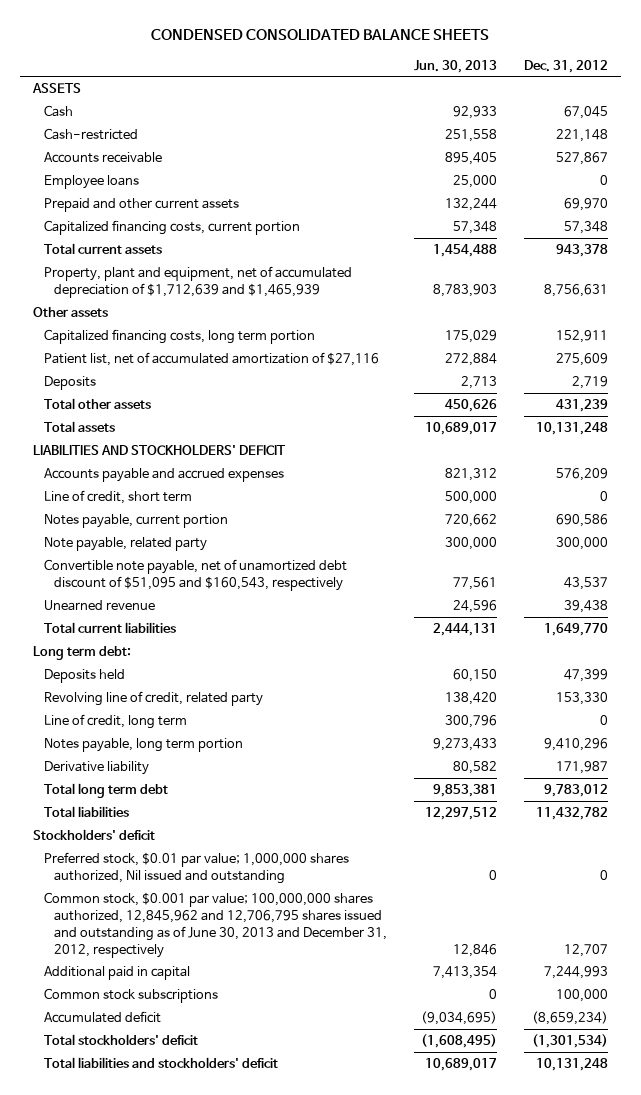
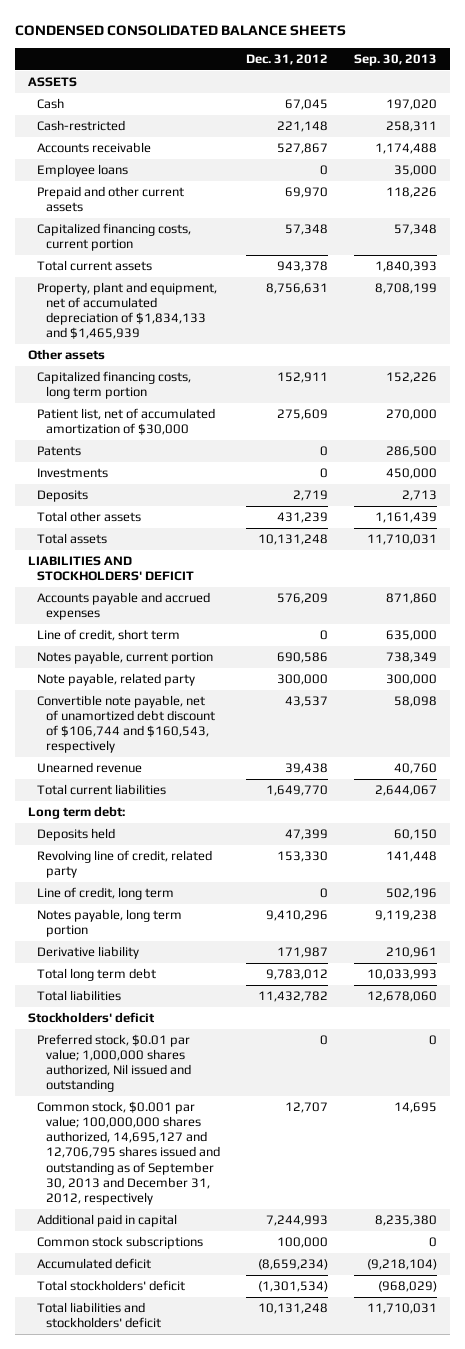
- | Jun. 30, 2013 | Dec. 31, 2012
+ | Dec. 31, 2012 | Sep. 30, 2013
- Property, plant and equipment, net of accumulated depreciation of $1,712,639 and $1,465,939 | 8,783,903 | 8,756,631
+ Property, plant and equipment, net of accumulated depreciation of $1,834,133 and $1,465,939 | 8,756,631 | 8,708,199
- Patient list, net of accumulated amortization of $27,116 | 272,884 | 275,609
+ Patient list, net of accumulated amortization of $30,000 | 275,609 | 270,000
+ Patents | 0 | 286,500
+ Investments | 0 | 450,000
- Convertible note payable, net of unamortized debt discount of $51,095 and $160,543, respectively | 77,561 | 43,537
+ Convertible note payable, net of unamortized debt discount of $106,744 and $160,543, respectively | 43,537 | 58,098
- Common stock, $0.001 par value; 100,000,000 shares authorized, 12,845,962 and 12,706,795 shares issued and outstanding as of June 30, 2013 and December 31, 2012, respectively | 12,846 | 12,707
+ Common stock, $0.001 par value; 100,000,000 shares authorized, 14,695,127 and 12,706,795 shares issued and outstanding as of September 30, 2013 and December 31, 2012, respectively | 12,707 | 14,695

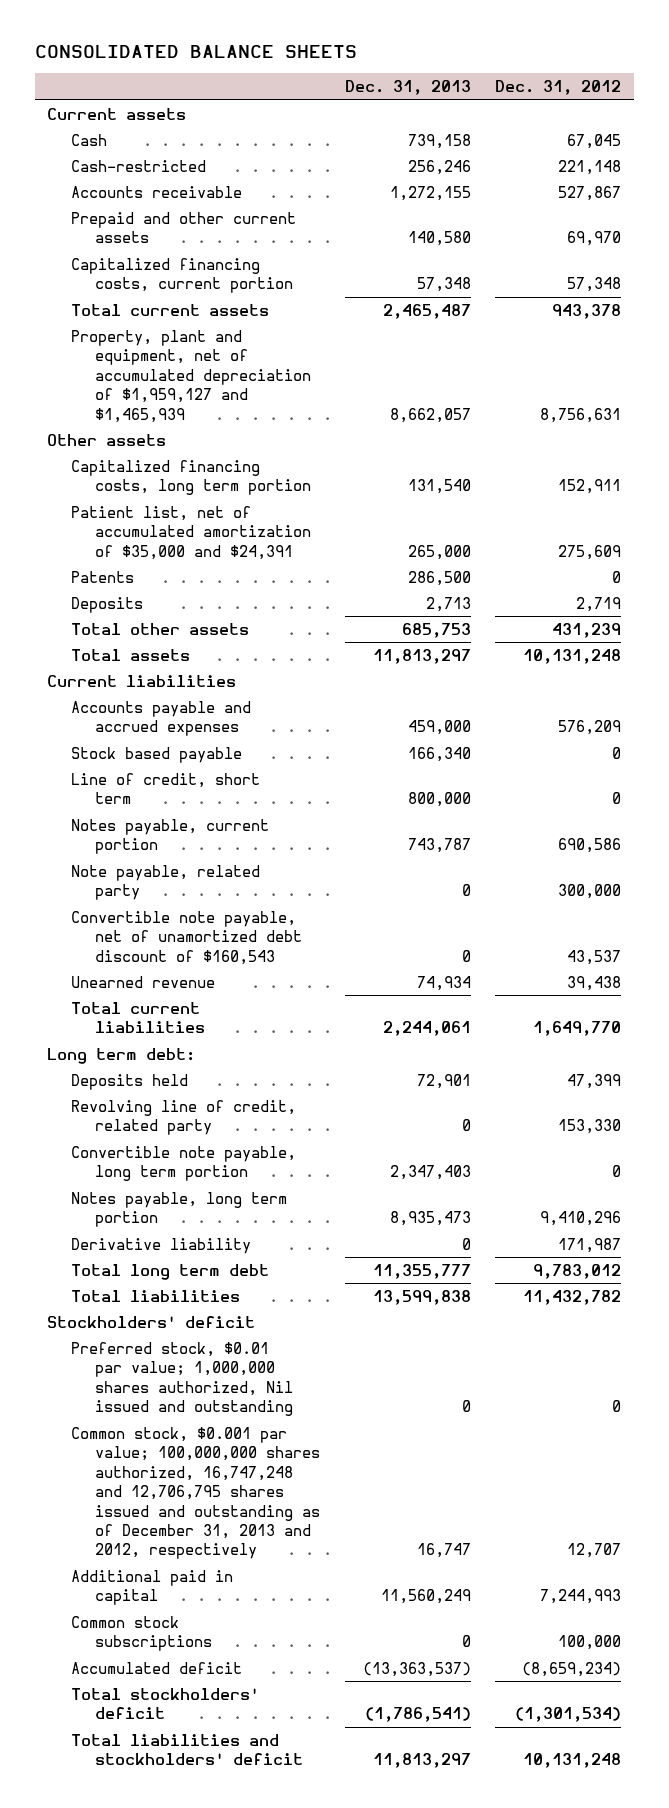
- CONDENSED CONSOLIDATED BALANCE SHEETS
+ CONSOLIDATED BALANCE SHEETS
- | Dec. 31, 2012 | Sep. 30, 2013
+ | Dec. 31, 2013 | Dec. 31, 2012
- ASSETS
+ Current assets
- Employee loans | 0 | 35,000
- Property, plant and equipment, net of accumulated depreciation of $1,834,133 and $1,465,939 | 8,756,631 | 8,708,199
+ Property, plant and equipment, net of accumulated depreciation of $1,959,127 and $1,465,939 | 8,662,057 | 8,756,631
- Patient list, net of accumulated amortization of $30,000 | 275,609 | 270,000
+ Patient list, net of accumulated amortization of $35,000 and $24,391 | 265,000 | 275,609
- Investments | 0 | 450,000
- LIABILITIES AND STOCKHOLDERS' DEFICIT
+ Current liabilities
+ Stock based payable | 166,340 | 0
- Convertible note payable, net of unamortized debt discount of $106,744 and $160,543, respectively | 43,537 | 58,098
+ Convertible note payable, net of unamortized debt discount of $160,543 | 0 | 43,537
- Line of credit, long term | 0 | 502,196
+ Convertible note payable, long term portion | 2,347,403 | 0
- Common stock, $0.001 par value; 100,000,000 shares authorized, 14,695,127 and 12,706,795 shares issued and outstanding as of September 30, 2013 and December 31, 2012, respectively | 12,707 | 14,695
+ Common stock, $0.001 par value; 100,000,000 shares authorized, 16,747,248 and 12,706,795 shares issued and outstanding as of December 31, 2013 and 2012, respectively | 16,747 | 12,707

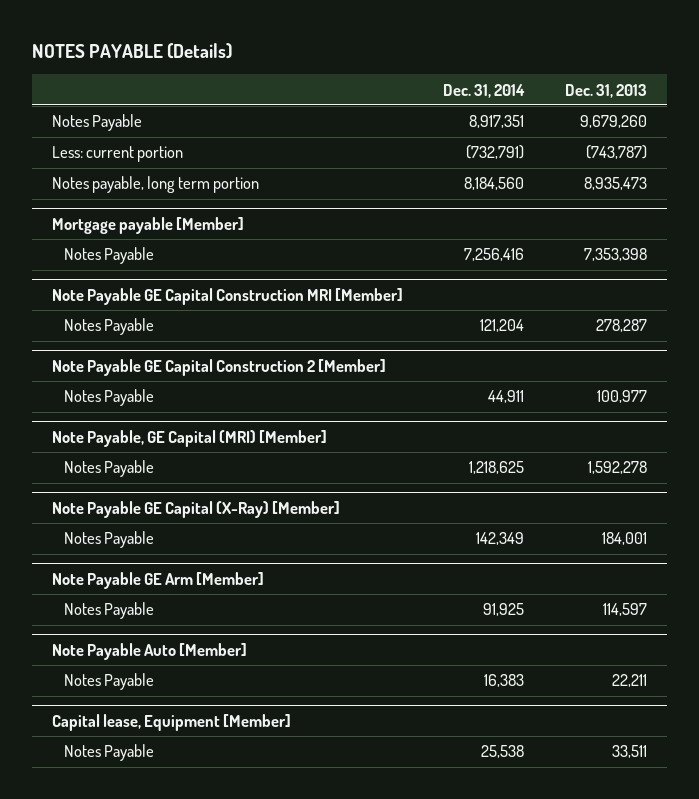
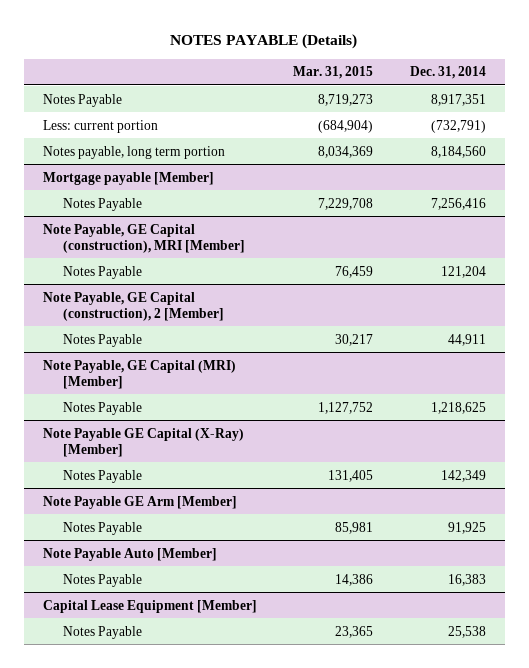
- | Dec. 31, 2014 | Dec. 31, 2013
+ | Mar. 31, 2015 | Dec. 31, 2014
- Note Payable GE Capital Construction MRI [Member]
+ Note Payable, GE Capital (construction), MRI [Member]
- Note Payable GE Capital Construction 2 [Member]
+ Note Payable, GE Capital (construction), 2 [Member]
- Capital lease, Equipment [Member]
+ Capital Lease Equipment [Member]

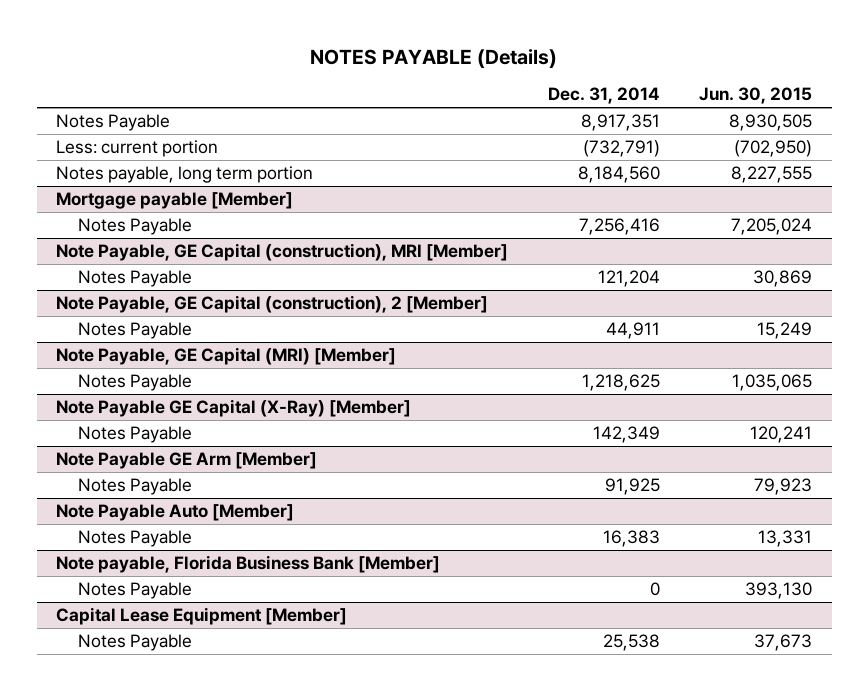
- | Mar. 31, 2015 | Dec. 31, 2014
+ | Dec. 31, 2014 | Jun. 30, 2015
+ Note payable, Florida Business Bank [Member]
+ Notes Payable | 0 | 393,130

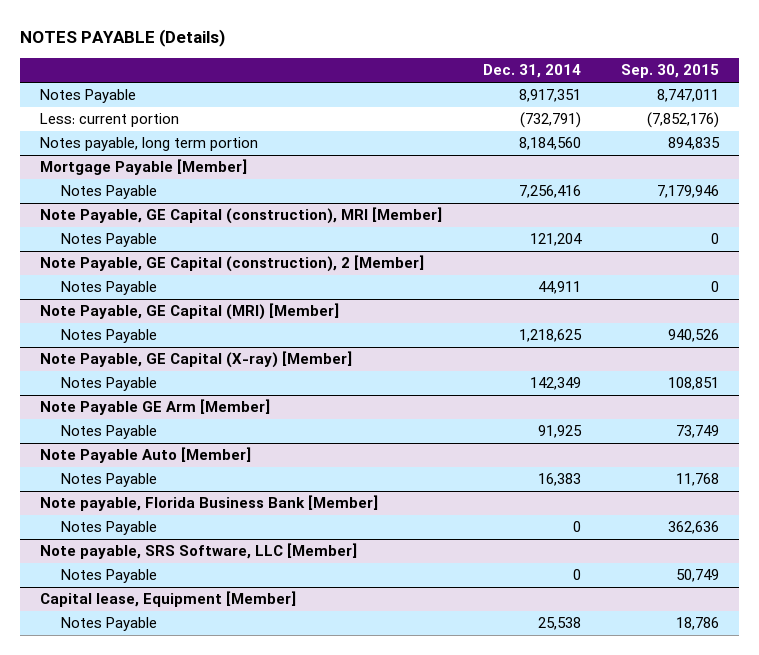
- | Dec. 31, 2014 | Jun. 30, 2015
+ | Dec. 31, 2014 | Sep. 30, 2015
- Mortgage payable [Member]
+ Mortgage Payable [Member]
- Note Payable GE Capital (X-Ray) [Member]
+ Note Payable, GE Capital (X-ray) [Member]
- Capital Lease Equipment [Member]
+ Note payable, SRS Software, LLC [Member]
+ Notes Payable | 0 | 50,749
+ Capital lease, Equipment [Member]

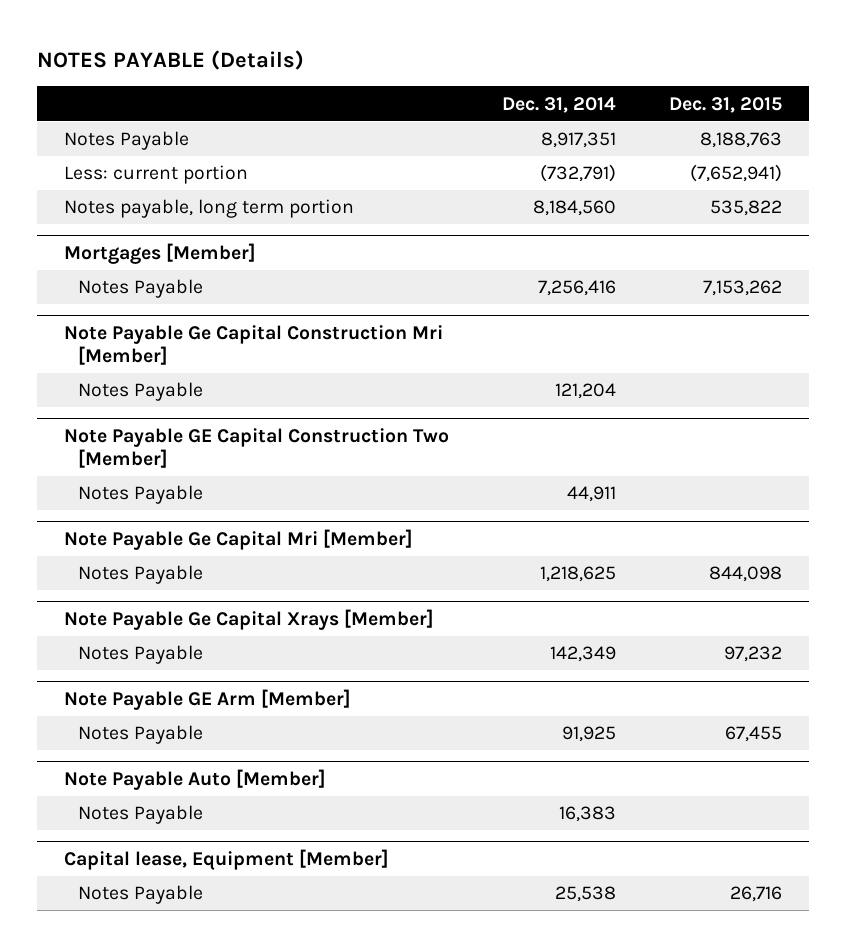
- | Dec. 31, 2014 | Sep. 30, 2015
+ | Dec. 31, 2014 | Dec. 31, 2015
- Mortgage Payable [Member]
+ Mortgages [Member]
- Note Payable, GE Capital (construction), MRI [Member]
+ Note Payable Ge Capital Construction Mri [Member]
- Note Payable, GE Capital (construction), 2 [Member]
+ Note Payable GE Capital Construction Two [Member]
- Note Payable, GE Capital (MRI) [Member]
+ Note Payable Ge Capital Mri [Member]
- Note Payable, GE Capital (X-ray) [Member]
+ Note Payable Ge Capital Xrays [Member]
- Note payable, Florida Business Bank [Member]
- Notes Payable | 0 | 362,636
- Note payable, SRS Software, LLC [Member]
- Notes Payable | 0 | 50,749

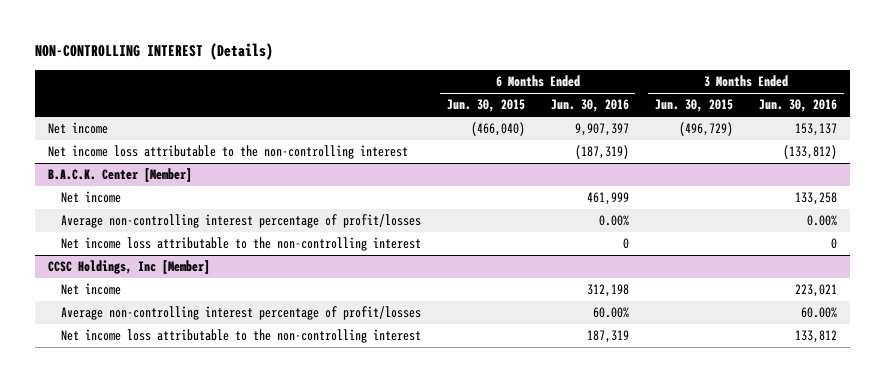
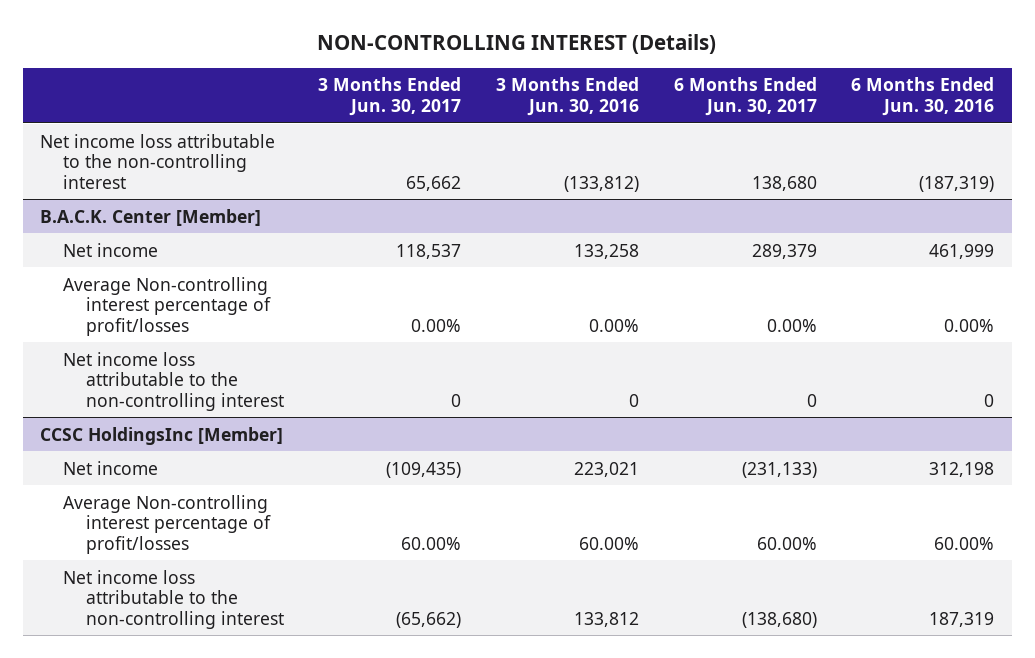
- | 6 Months Ended Jun. 30, 2015 | 6 Months Ended Jun. 30, 2016 | 3 Months Ended Jun. 30, 2015 | 3 Months Ended Jun. 30, 2016
+ | 3 Months Ended Jun. 30, 2017 | 3 Months Ended Jun. 30, 2016 | 6 Months Ended Jun. 30, 2017 | 6 Months Ended Jun. 30, 2016
- Net income | (466,040) | 9,907,397 | (496,729) | 153,137
@ B.A.C.K. Center [Member]
- Average non-controlling interest percentage of profit/losses | | 0.00% | | 0.00%
+ Average Non-controlling interest percentage of profit/losses | 0.00% | 0.00% | 0.00% | 0.00%
- CCSC Holdings, Inc [Member]
+ CCSC HoldingsInc [Member]
- Average non-controlling interest percentage of profit/losses | | 60.00% | | 60.00%
+ Average Non-controlling interest percentage of profit/losses | 60.00% | 60.00% | 60.00% | 60.00%

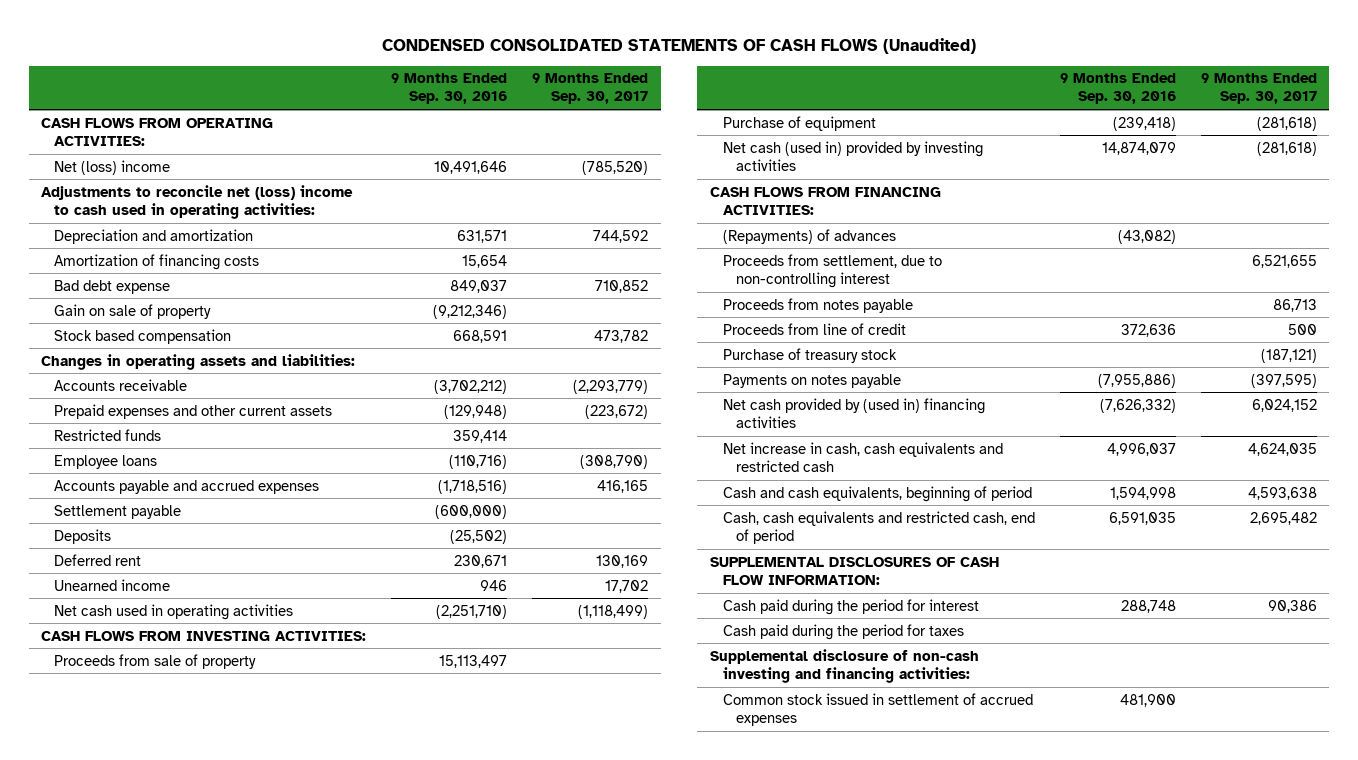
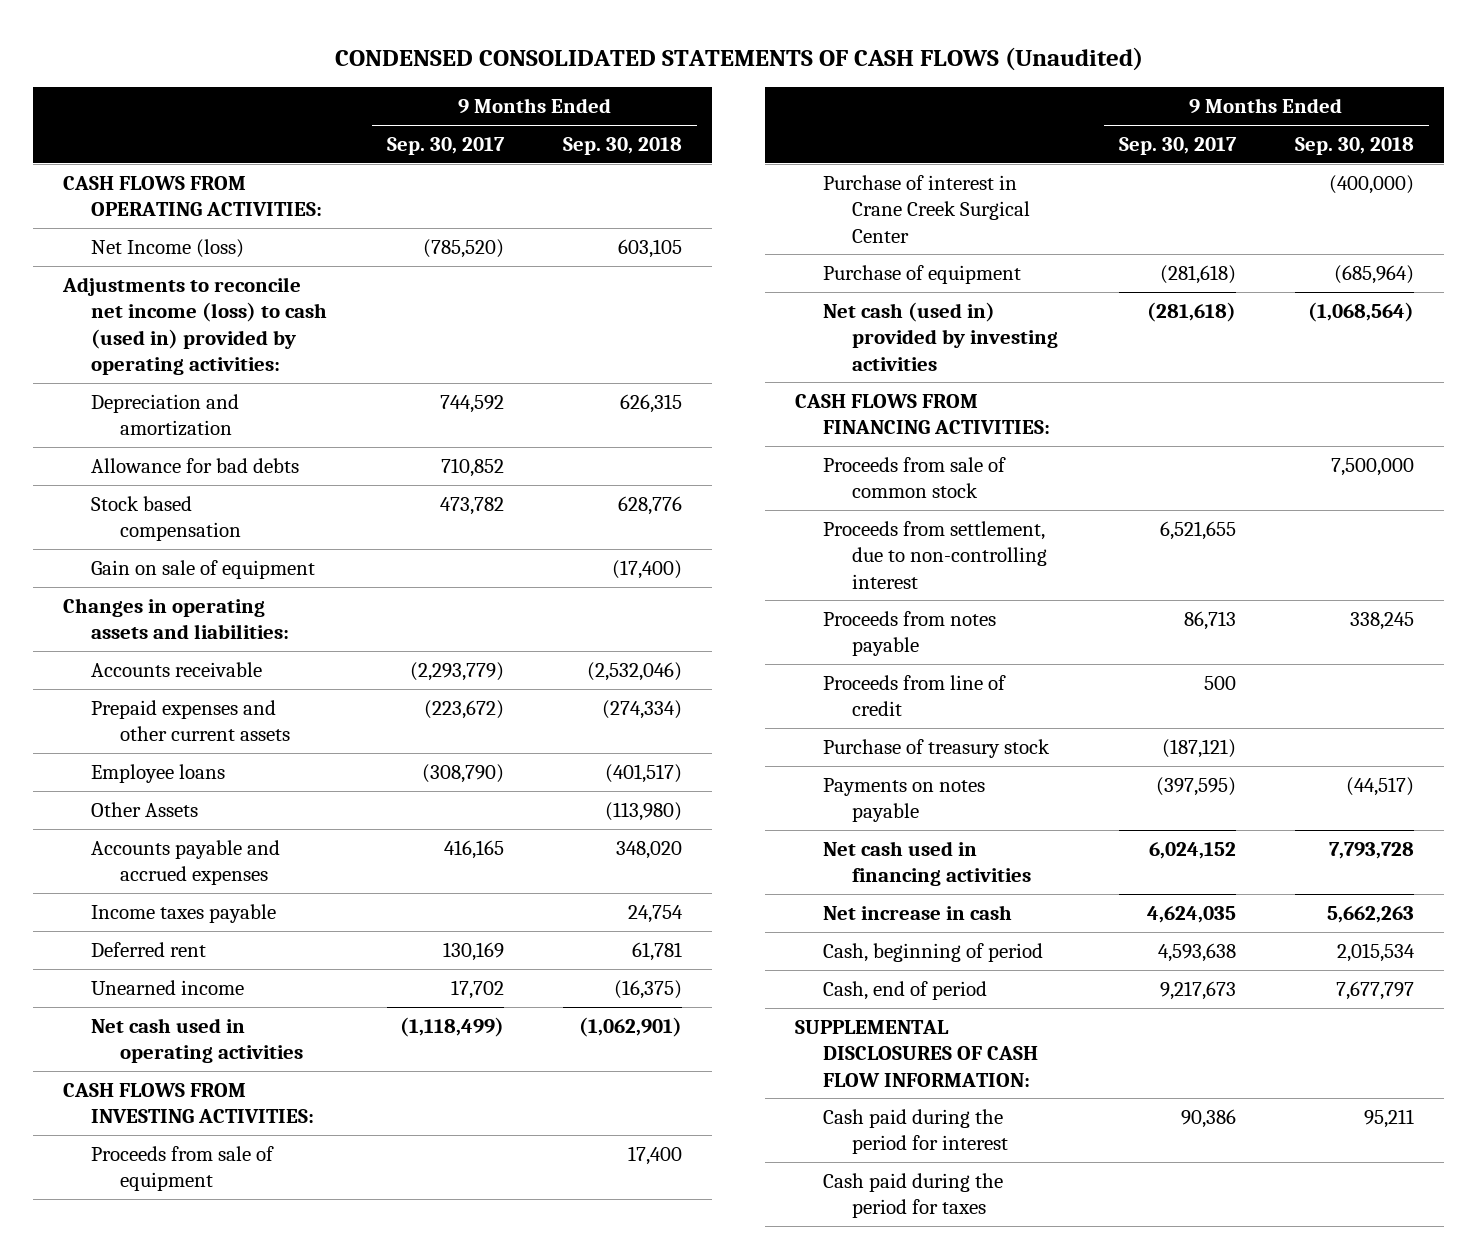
- | 9 Months Ended Sep. 30, 2016 | 9 Months Ended Sep. 30, 2017
+ | 9 Months Ended Sep. 30, 2017 | 9 Months Ended Sep. 30, 2018
- Net (loss) income | 10,491,646 | (785,520)
- Adjustments to reconcile net (loss) income to cash used in operating activities:
+ Net Income (loss) | (785,520) | 603,105
+ Adjustments to reconcile net income (loss) to cash (used in) provided by operating activities:
- Amortization of financing costs | 15,654 |
- Bad debt expense | 849,037 | 710,852
- Gain on sale of property | (9,212,346) |
+ Allowance for bad debts | 710,852 |
+ Gain on sale of equipment | | (17,400)
- Restricted funds | 359,414 |
+ Other Assets | | (113,980)
- Settlement payable | (600,000) |
- Deposits | (25,502) |
+ Income taxes payable | | 24,754
- Proceeds from sale of property | 15,113,497 |
+ Proceeds from sale of equipment | | 17,400
+ Purchase of interest in Crane Creek Surgical Center | | (400,000)
- (Repayments) of advances | (43,082) |
+ Proceeds from sale of common stock | | 7,500,000
- Net cash provided by (used in) financing activities | (7,626,332) | 6,024,152
- Net increase in cash, cash equivalents and restricted cash | 4,996,037 | 4,624,035
- Cash and cash equivalents, beginning of period | 1,594,998 | 4,593,638
- Cash, cash equivalents and restricted cash, end of period | 6,591,035 | 2,695,482
+ Net cash used in financing activities | 6,024,152 | 7,793,728
+ Net increase in cash | 4,624,035 | 5,662,263
+ Cash, beginning of period | 4,593,638 | 2,015,534
+ Cash, end of period | 9,217,673 | 7,677,797
- Supplemental disclosure of non-cash investing and financing activities:
- Common stock issued in settlement of accrued expenses | 481,900 |

